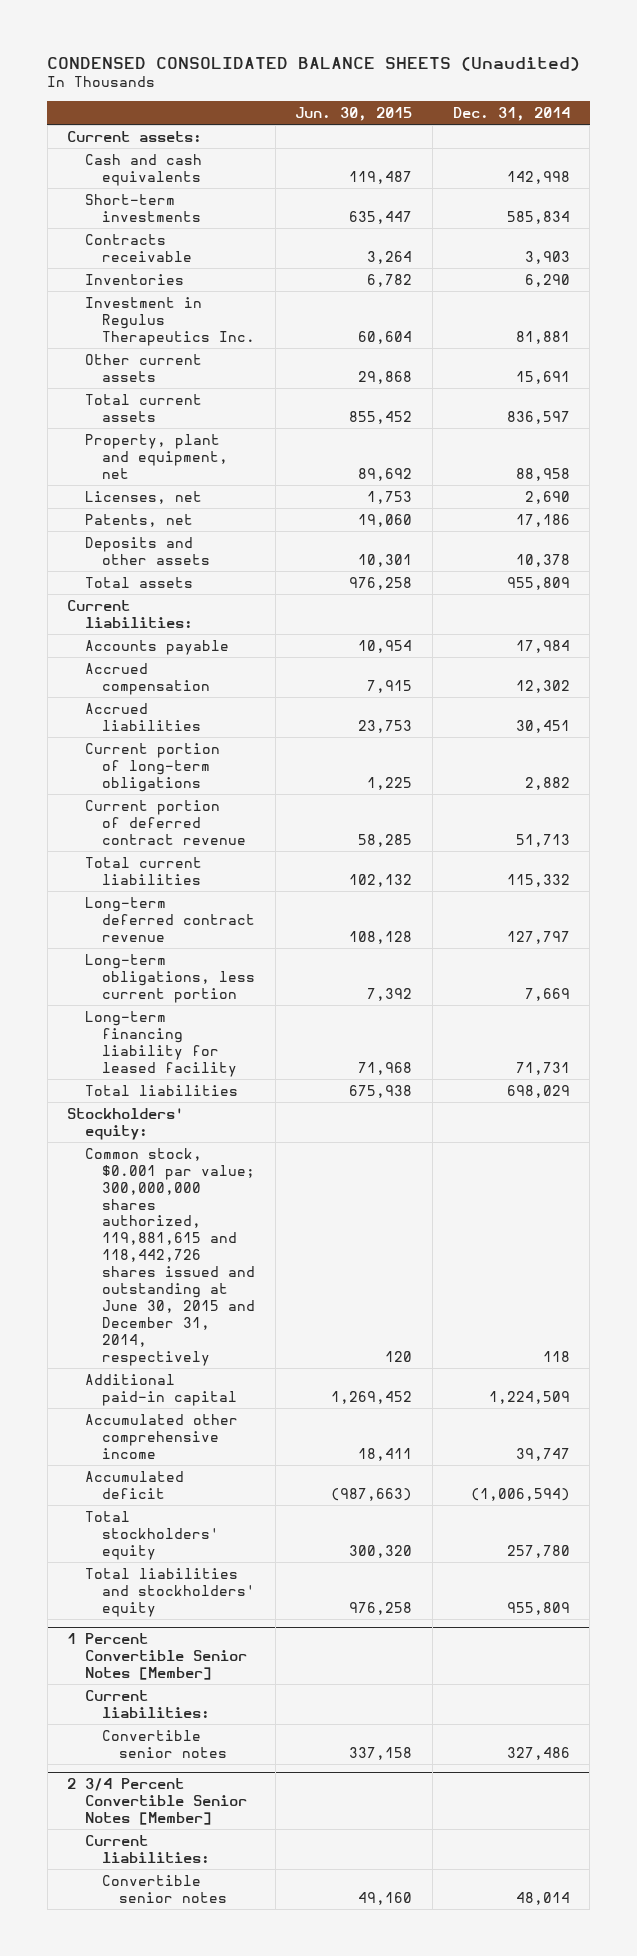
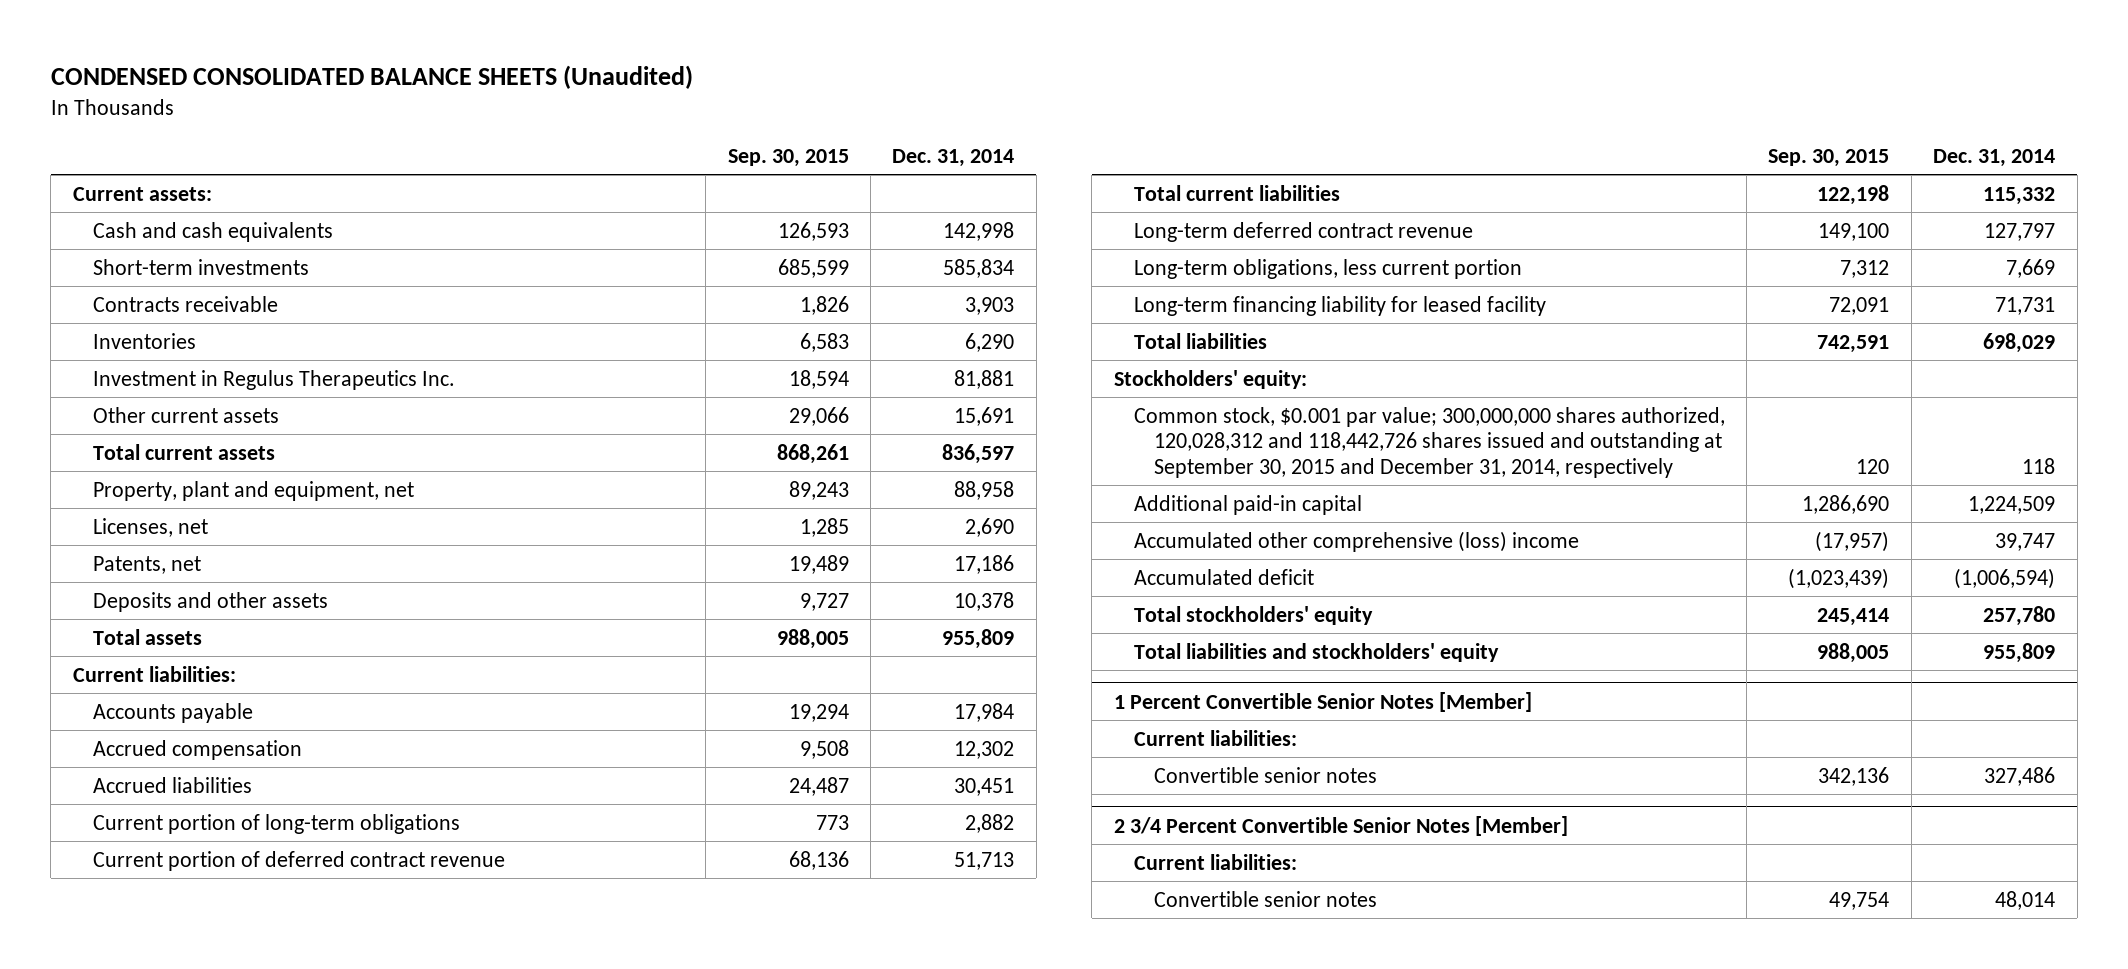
- | Jun. 30, 2015 | Dec. 31, 2014
+ | Sep. 30, 2015 | Dec. 31, 2014
- Common stock, $0.001 par value; 300,000,000 shares authorized, 119,881,615 and 118,442,726 shares issued and outstanding at June 30, 2015 and December 31, 2014, respectively | 120 | 118
+ Common stock, $0.001 par value; 300,000,000 shares authorized, 120,028,312 and 118,442,726 shares issued and outstanding at September 30, 2015 and December 31, 2014, respectively | 120 | 118
- Accumulated other comprehensive income | 18,411 | 39,747
+ Accumulated other comprehensive (loss) income | (17,957) | 39,747

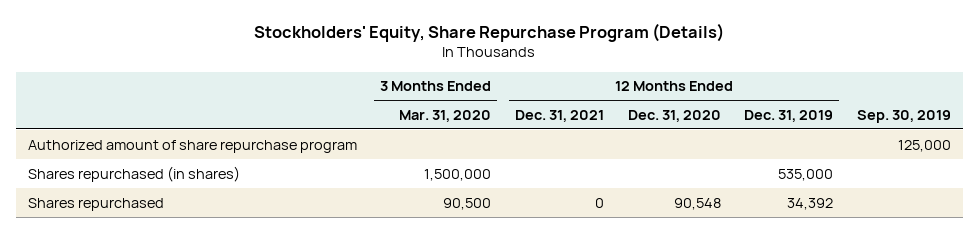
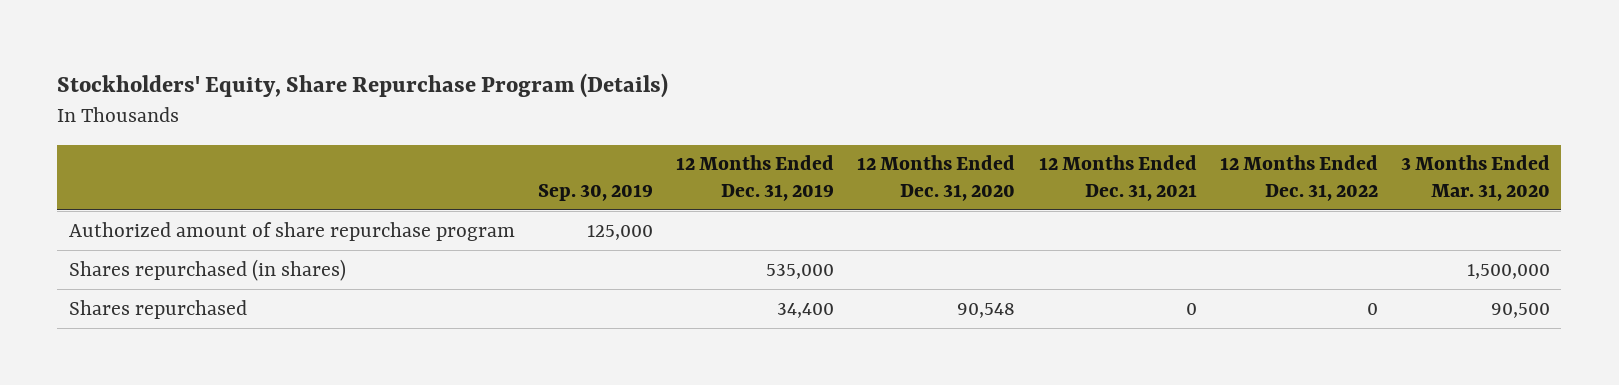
- | 3 Months Ended Mar. 31, 2020 | 12 Months Ended Dec. 31, 2021 | 12 Months Ended Dec. 31, 2020 | 12 Months Ended Dec. 31, 2019 | Sep. 30, 2019
+ | Sep. 30, 2019 | 12 Months Ended Dec. 31, 2019 | 12 Months Ended Dec. 31, 2020 | 12 Months Ended Dec. 31, 2021 | 12 Months Ended Dec. 31, 2022 | 3 Months Ended Mar. 31, 2020
- Shares repurchased | 90,500 | 0 | 90,548 | 34,392 |
+ Shares repurchased | | 34,400 | 90,548 | 0 | 0 | 90,500

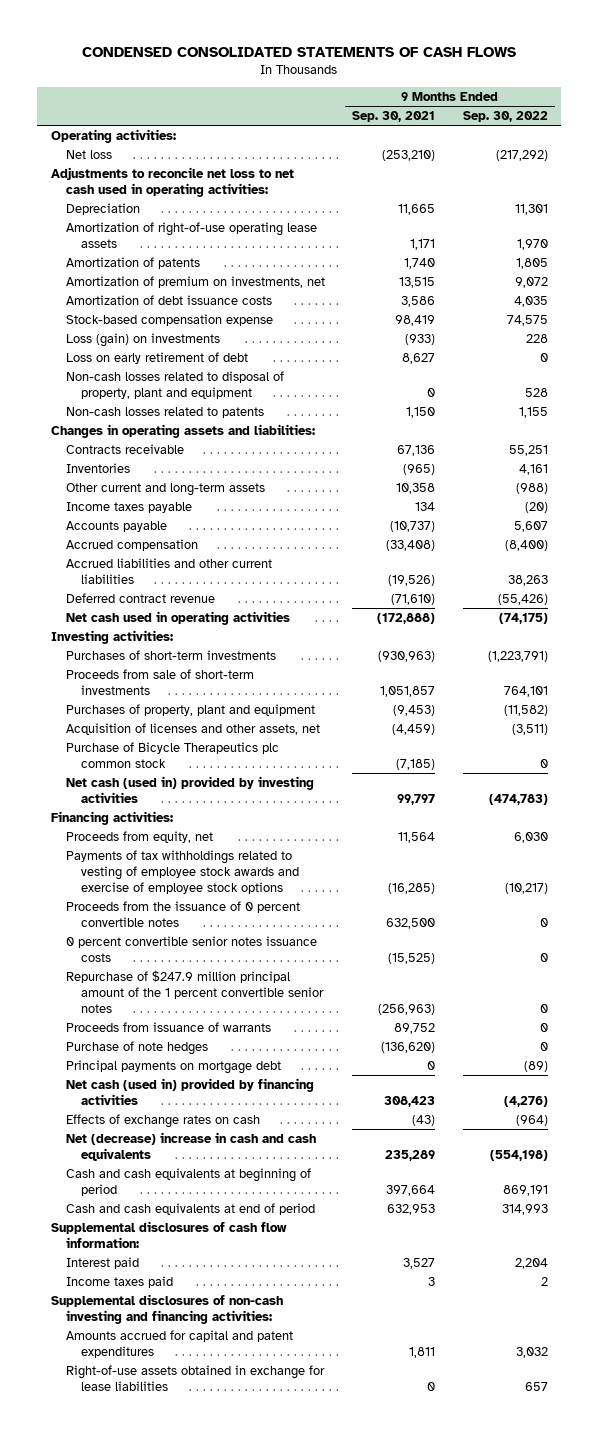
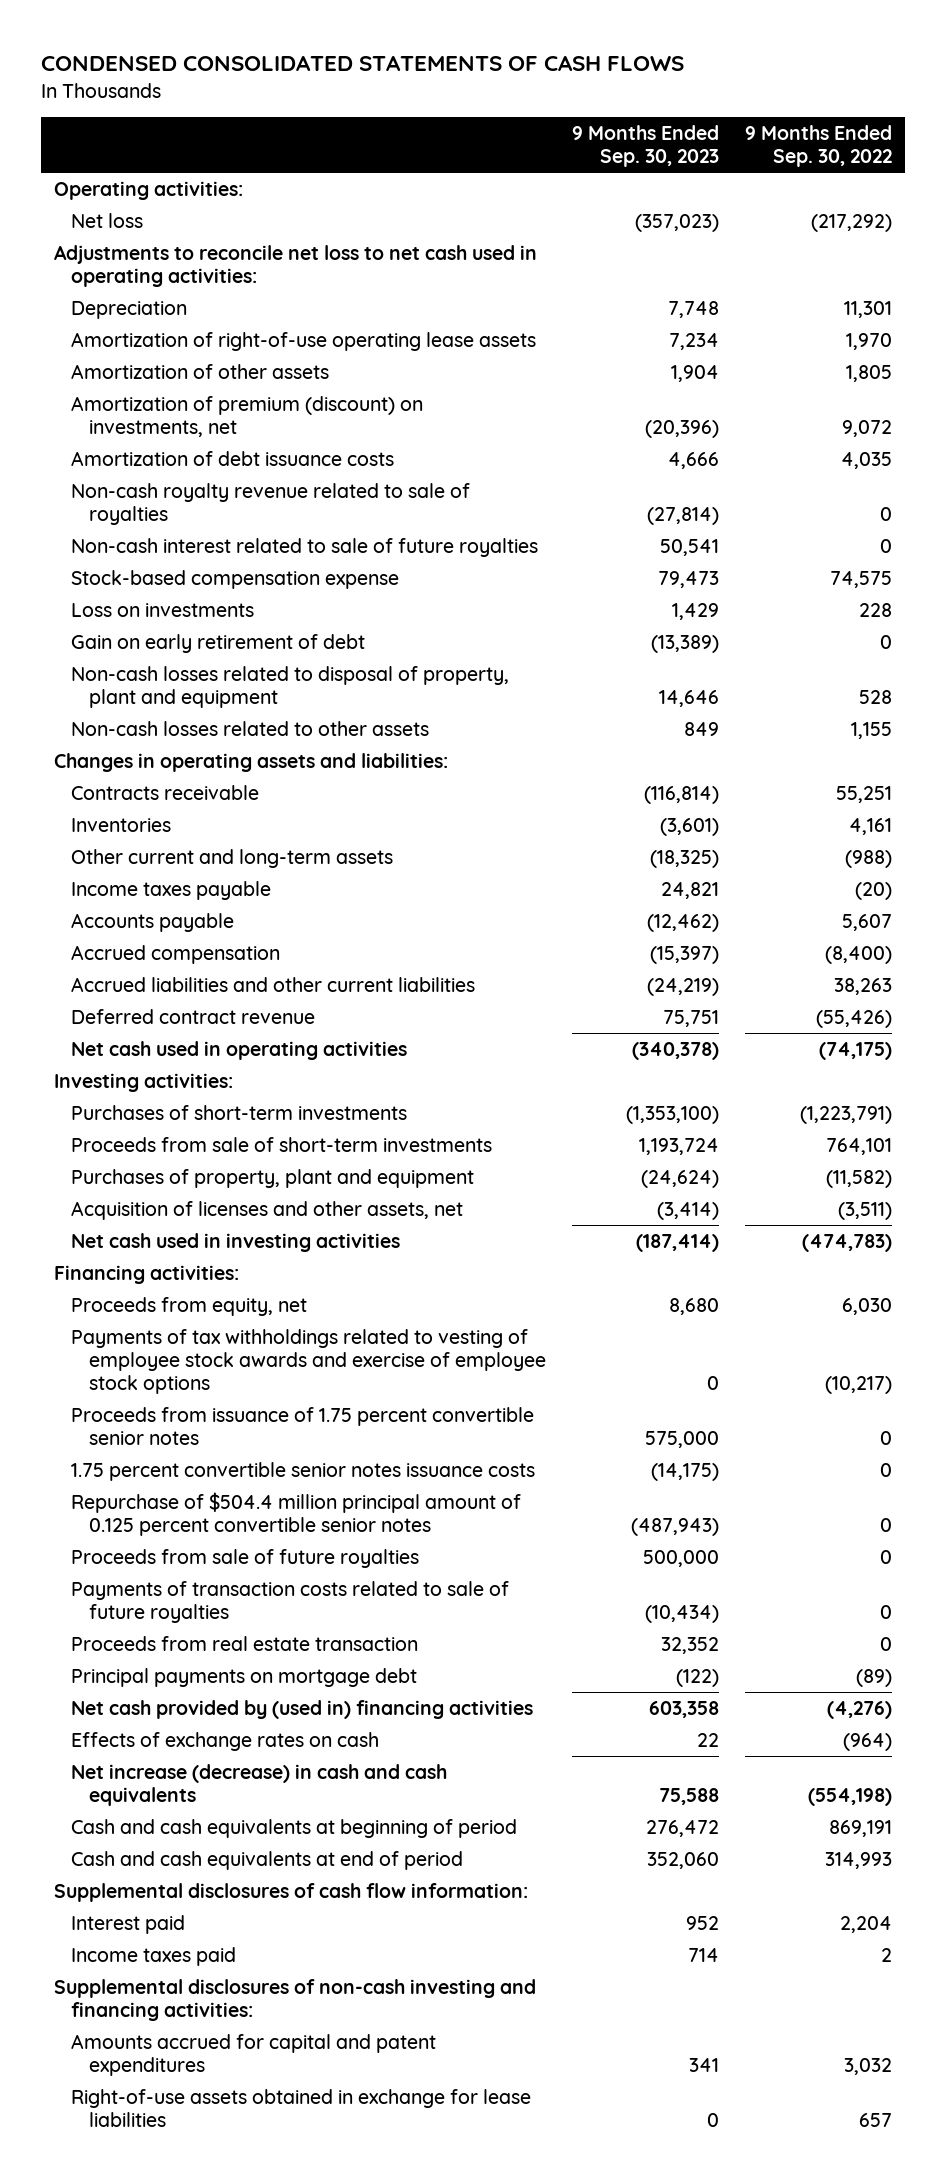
- | 9 Months Ended Sep. 30, 2021 | 9 Months Ended Sep. 30, 2022
+ | 9 Months Ended Sep. 30, 2023 | 9 Months Ended Sep. 30, 2022
- Amortization of patents | 1,740 | 1,805
- Amortization of premium on investments, net | 13,515 | 9,072
+ Amortization of other assets | 1,904 | 1,805
+ Amortization of premium (discount) on investments, net | (20,396) | 9,072
+ Non-cash royalty revenue related to sale of royalties | (27,814) | 0
+ Non-cash interest related to sale of future royalties | 50,541 | 0
- Loss (gain) on investments | (933) | 228
- Loss on early retirement of debt | 8,627 | 0
+ Loss on investments | 1,429 | 228
+ Gain on early retirement of debt | (13,389) | 0
- Non-cash losses related to patents | 1,150 | 1,155
+ Non-cash losses related to other assets | 849 | 1,155
- Purchase of Bicycle Therapeutics plc common stock | (7,185) | 0
- Net cash (used in) provided by investing activities | 99,797 | (474,783)
+ Net cash used in investing activities | (187,414) | (474,783)
- Proceeds from the issuance of 0 percent convertible notes | 632,500 | 0
- 0 percent convertible senior notes issuance costs | (15,525) | 0
- Repurchase of $247.9 million principal amount of the 1 percent convertible senior notes | (256,963) | 0
- Proceeds from issuance of warrants | 89,752 | 0
- Purchase of note hedges | (136,620) | 0
+ Proceeds from issuance of 1.75 percent convertible senior notes | 575,000 | 0
+ 1.75 percent convertible senior notes issuance costs | (14,175) | 0
+ Repurchase of $504.4 million principal amount of 0.125 percent convertible senior notes | (487,943) | 0
+ Proceeds from sale of future royalties | 500,000 | 0
+ Payments of transaction costs related to sale of future royalties | (10,434) | 0
+ Proceeds from real estate transaction | 32,352 | 0
- Net cash (used in) provided by financing activities | 308,423 | (4,276)
+ Net cash provided by (used in) financing activities | 603,358 | (4,276)
- Net (decrease) increase in cash and cash equivalents | 235,289 | (554,198)
+ Net increase (decrease) in cash and cash equivalents | 75,588 | (554,198)

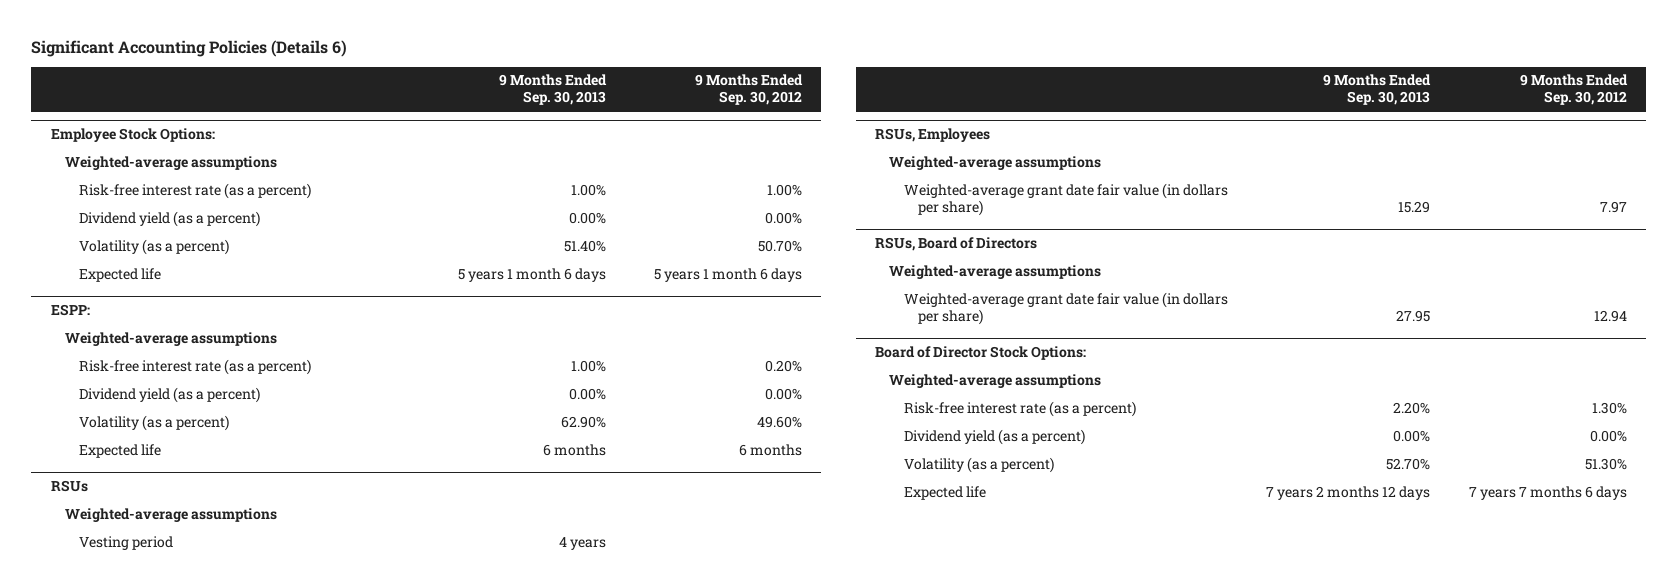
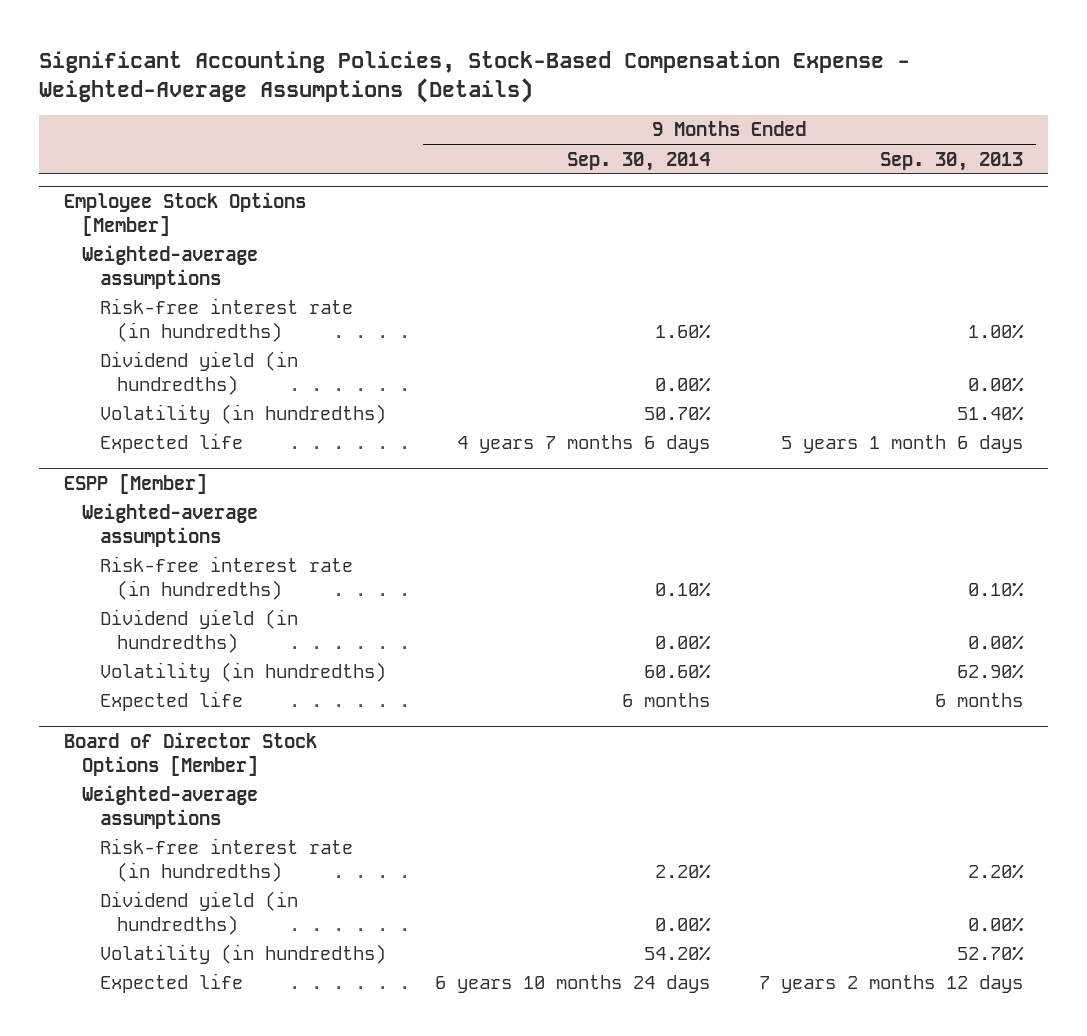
- Significant Accounting Policies (Details 6)
+ Significant Accounting Policies, Stock-Based Compensation Expense - Weighted-Average Assumptions (Details)
- | 9 Months Ended Sep. 30, 2013 | 9 Months Ended Sep. 30, 2012
+ | 9 Months Ended Sep. 30, 2014 | 9 Months Ended Sep. 30, 2013
- Employee Stock Options:
+ Employee Stock Options [Member]
- Risk-free interest rate (as a percent) | 1.00% | 1.00%
- Dividend yield (as a percent) | 0.00% | 0.00%
- Volatility (as a percent) | 51.40% | 50.70%
+ Risk-free interest rate (in hundredths) | 1.60% | 1.00%
+ Dividend yield (in hundredths) | 0.00% | 0.00%
+ Volatility (in hundredths) | 50.70% | 51.40%
- ESPP:
+ ESPP [Member]
- Risk-free interest rate (as a percent) | 1.00% | 0.20%
- Dividend yield (as a percent) | 0.00% | 0.00%
- Volatility (as a percent) | 62.90% | 49.60%
+ Risk-free interest rate (in hundredths) | 0.10% | 0.10%
+ Dividend yield (in hundredths) | 0.00% | 0.00%
+ Volatility (in hundredths) | 60.60% | 62.90%
- RSUs
- Weighted-average assumptions
- Vesting period | 4 years |
- RSUs, Employees
- Weighted-average assumptions
- Weighted-average grant date fair value (in dollars per share) | 15.29 | 7.97
- RSUs, Board of Directors
- Weighted-average assumptions
- Weighted-average grant date fair value (in dollars per share) | 27.95 | 12.94
- Board of Director Stock Options:
+ Board of Director Stock Options [Member]
- Risk-free interest rate (as a percent) | 2.20% | 1.30%
- Dividend yield (as a percent) | 0.00% | 0.00%
- Volatility (as a percent) | 52.70% | 51.30%
+ Risk-free interest rate (in hundredths) | 2.20% | 2.20%
+ Dividend yield (in hundredths) | 0.00% | 0.00%
+ Volatility (in hundredths) | 54.20% | 52.70%

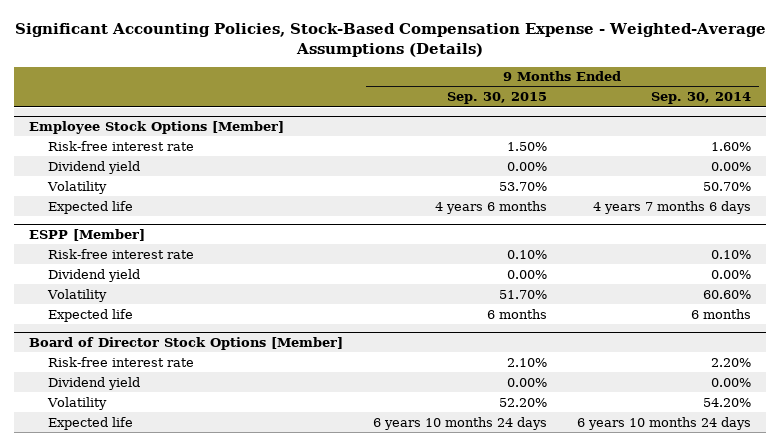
- | 9 Months Ended Sep. 30, 2014 | 9 Months Ended Sep. 30, 2013
+ | 9 Months Ended Sep. 30, 2015 | 9 Months Ended Sep. 30, 2014
@ Employee Stock Options [Member]
- Weighted-average assumptions
- Risk-free interest rate (in hundredths) | 1.60% | 1.00%
- Dividend yield (in hundredths) | 0.00% | 0.00%
- Volatility (in hundredths) | 50.70% | 51.40%
+ Risk-free interest rate | 1.50% | 1.60%
+ Dividend yield | 0.00% | 0.00%
+ Volatility | 53.70% | 50.70%
@ ESPP [Member]
- Weighted-average assumptions
- Risk-free interest rate (in hundredths) | 0.10% | 0.10%
- Dividend yield (in hundredths) | 0.00% | 0.00%
- Volatility (in hundredths) | 60.60% | 62.90%
+ Risk-free interest rate | 0.10% | 0.10%
+ Dividend yield | 0.00% | 0.00%
+ Volatility | 51.70% | 60.60%
@ Board of Director Stock Options [Member]
- Weighted-average assumptions
- Risk-free interest rate (in hundredths) | 2.20% | 2.20%
- Dividend yield (in hundredths) | 0.00% | 0.00%
- Volatility (in hundredths) | 54.20% | 52.70%
+ Risk-free interest rate | 2.10% | 2.20%
+ Dividend yield | 0.00% | 0.00%
+ Volatility | 52.20% | 54.20%

